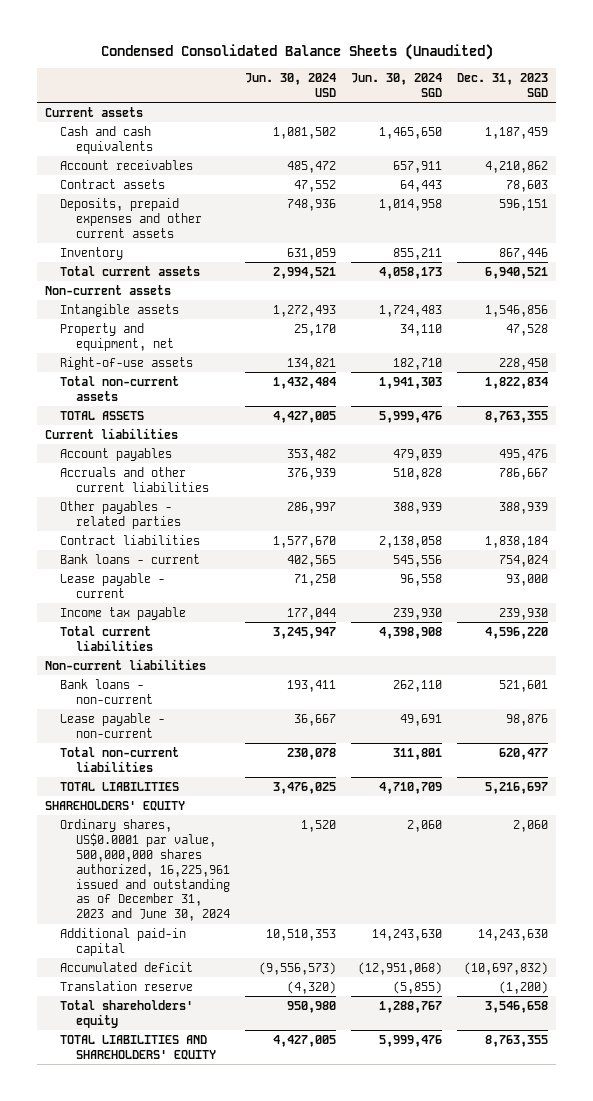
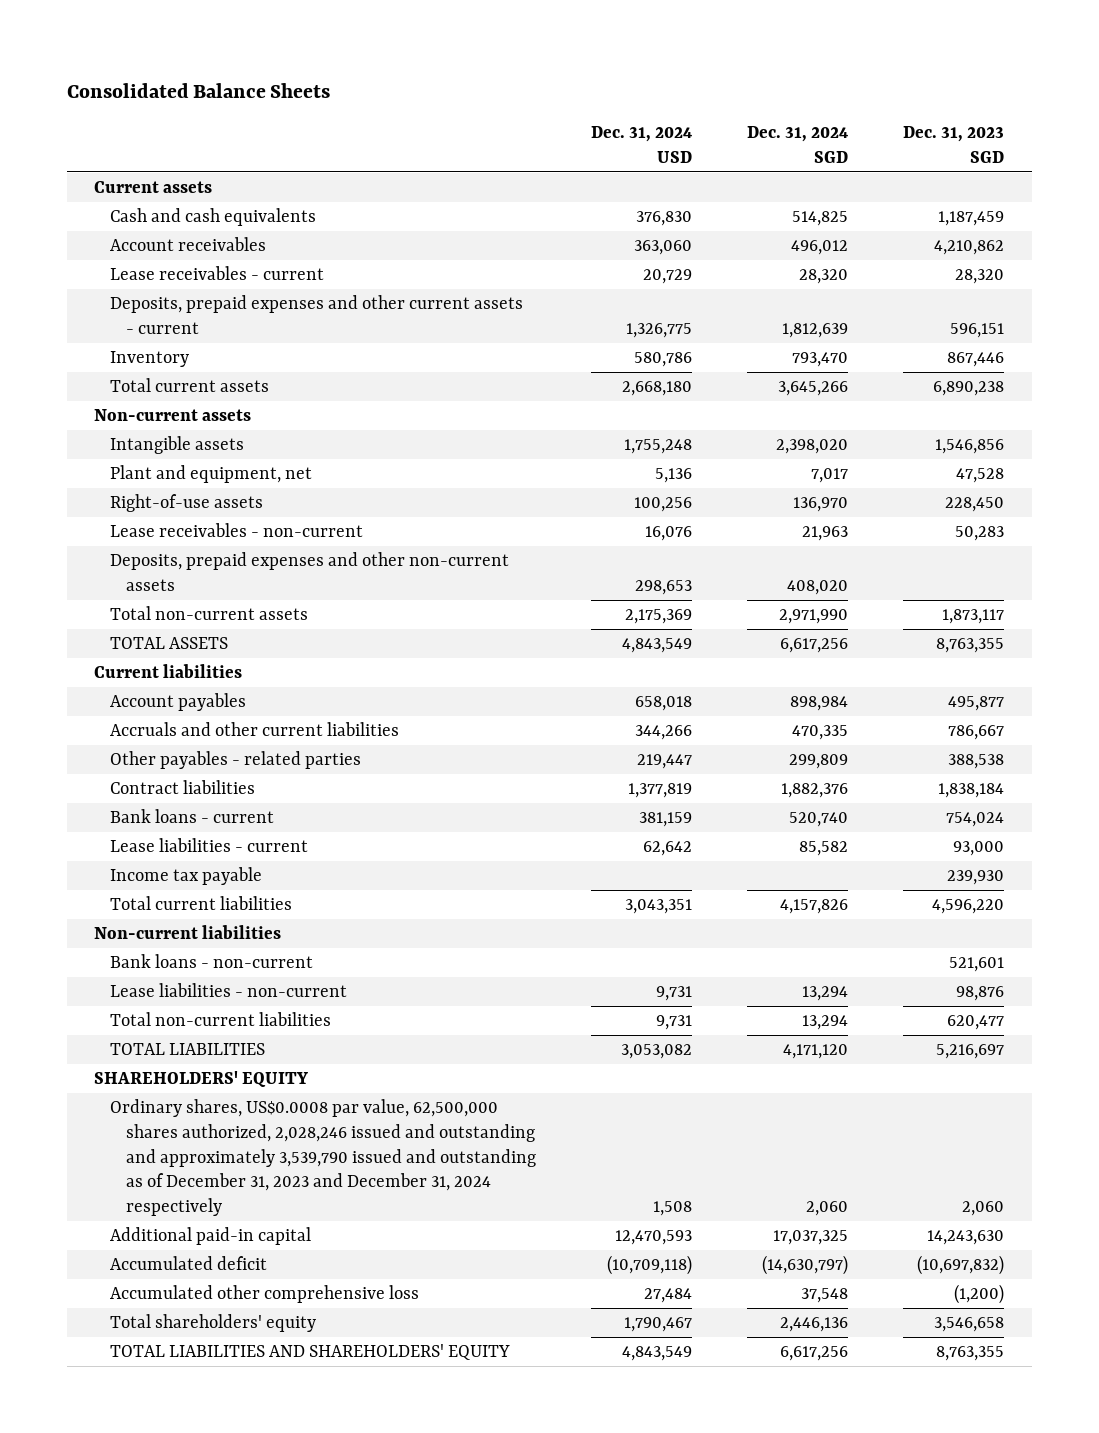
- Condensed Consolidated Balance Sheets (Unaudited)
+ Consolidated Balance Sheets
- | Jun. 30, 2024 USD | Jun. 30, 2024 SGD | Dec. 31, 2023 SGD
+ | Dec. 31, 2024 USD | Dec. 31, 2024 SGD | Dec. 31, 2023 SGD
- Contract assets | 47,552 | 64,443 | 78,603
- Deposits, prepaid expenses and other current assets | 748,936 | 1,014,958 | 596,151
+ Lease receivables - current | 20,729 | 28,320 | 28,320
+ Deposits, prepaid expenses and other current assets - current | 1,326,775 | 1,812,639 | 596,151
- Total current assets | 2,994,521 | 4,058,173 | 6,940,521
+ Total current assets | 2,668,180 | 3,645,266 | 6,890,238
- Property and equipment, net | 25,170 | 34,110 | 47,528
+ Plant and equipment, net | 5,136 | 7,017 | 47,528
- Total non-current assets | 1,432,484 | 1,941,303 | 1,822,834
+ Lease receivables - non-current | 16,076 | 21,963 | 50,283
+ Deposits, prepaid expenses and other non-current assets | 298,653 | 408,020 |
+ Total non-current assets | 2,175,369 | 2,971,990 | 1,873,117
- Account payables | 353,482 | 479,039 | 495,476
+ Account payables | 658,018 | 898,984 | 495,877
- Other payables - related parties | 286,997 | 388,939 | 388,939
+ Other payables - related parties | 219,447 | 299,809 | 388,538
- Lease payable - current | 71,250 | 96,558 | 93,000
+ Lease liabilities - current | 62,642 | 85,582 | 93,000
- Lease payable - non-current | 36,667 | 49,691 | 98,876
+ Lease liabilities - non-current | 9,731 | 13,294 | 98,876
- Ordinary shares, US$0.0001 par value, 500,000,000 shares authorized, 16,225,961 issued and outstanding as of December 31, 2023 and June 30, 2024 | 1,520 | 2,060 | 2,060
+ Ordinary shares, US$0.0008 par value, 62,500,000 shares authorized, 2,028,246 issued and outstanding and approximately 3,539,790 issued and outstanding as of December 31, 2023 and December 31, 2024 respectively | 1,508 | 2,060 | 2,060
- Translation reserve | (4,320) | (5,855) | (1,200)
+ Accumulated other comprehensive loss | 27,484 | 37,548 | (1,200)

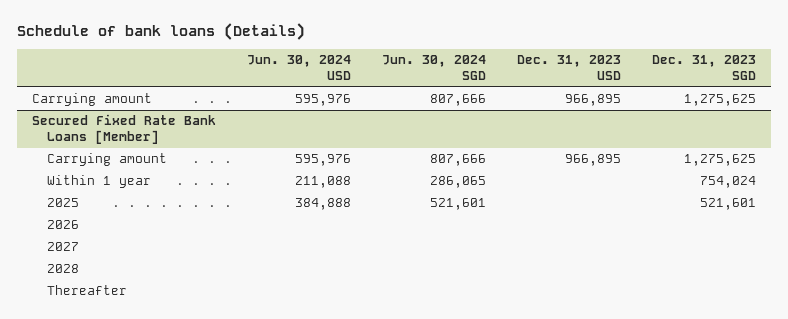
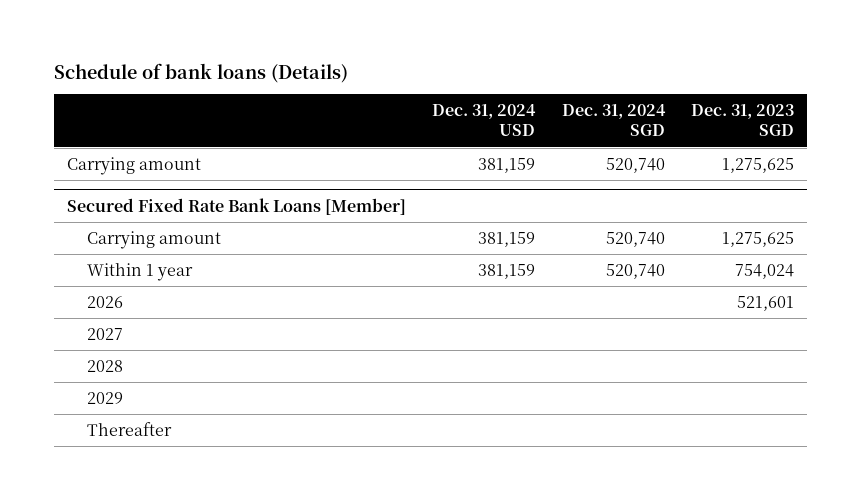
- | Jun. 30, 2024 USD | Jun. 30, 2024 SGD | Dec. 31, 2023 USD | Dec. 31, 2023 SGD
+ | Dec. 31, 2024 USD | Dec. 31, 2024 SGD | Dec. 31, 2023 SGD
@ Secured Fixed Rate Bank Loans [Member]
- 2025 | 384,888 | 521,601 | | 521,601
- 2026
+ 2026 | | | 521,601
+ 2029

